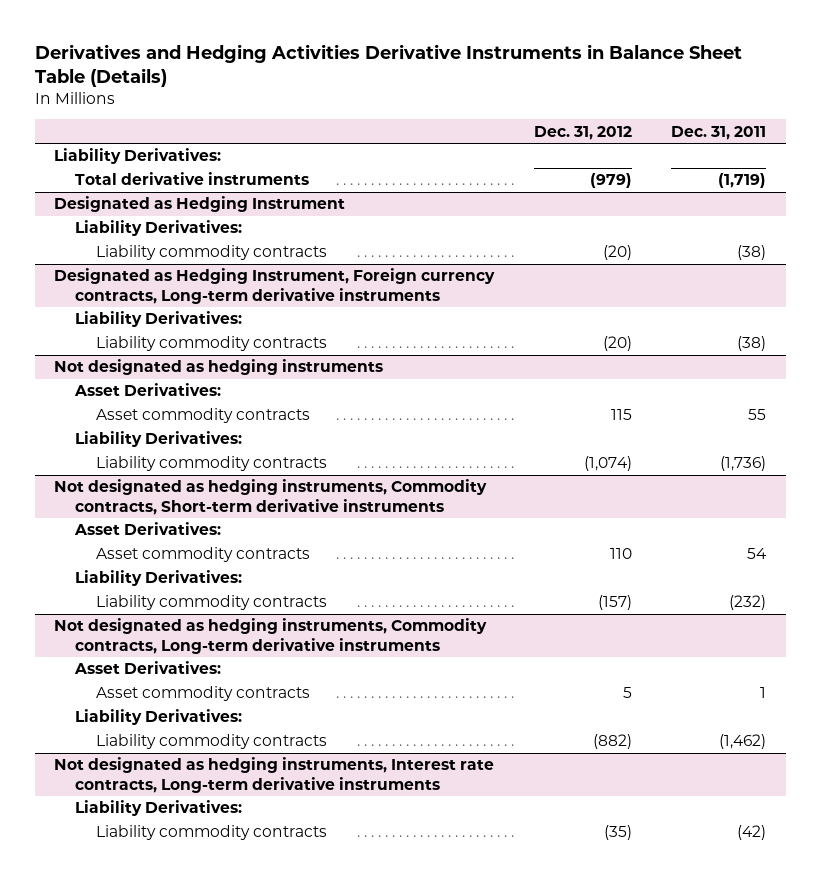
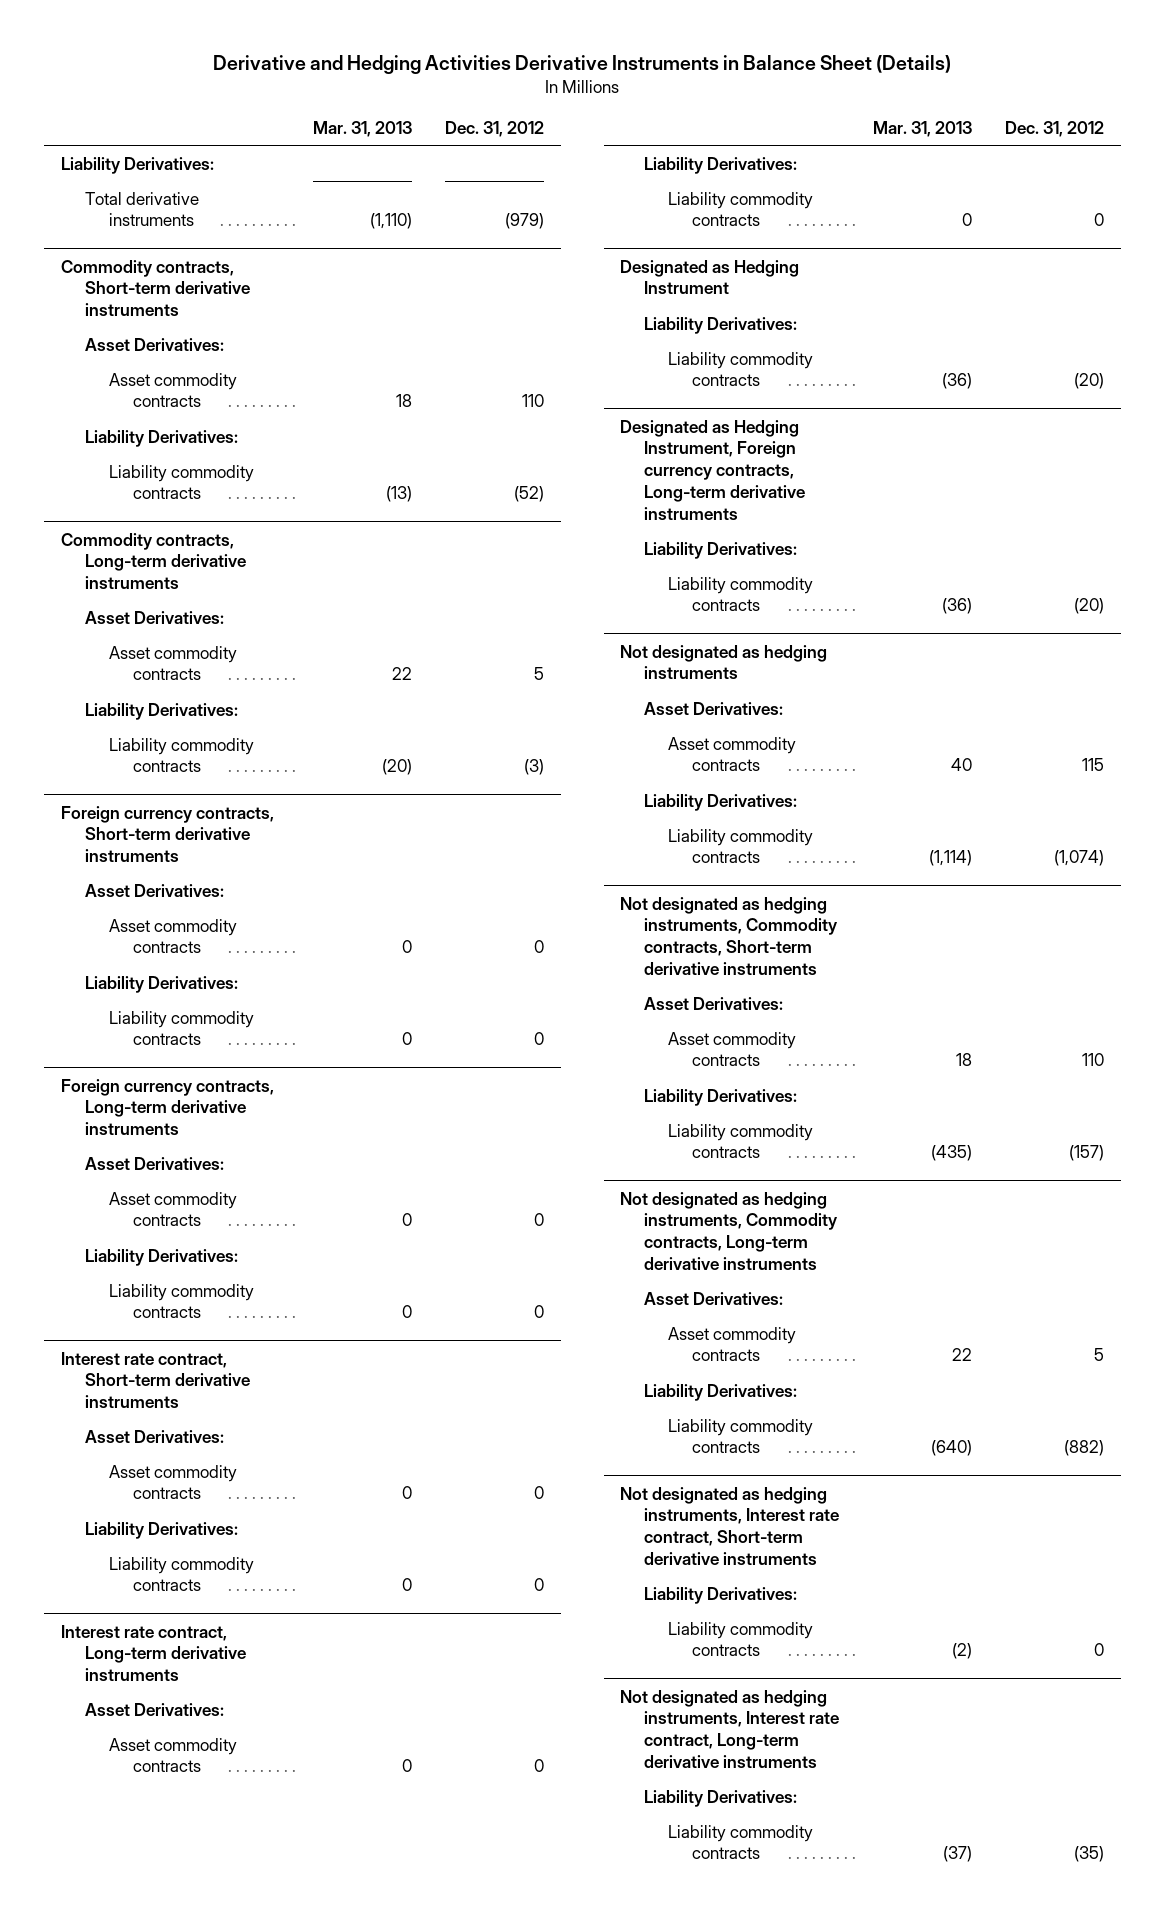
- Derivatives and Hedging Activities Derivative Instruments in Balance Sheet Table (Details)
+ Derivative and Hedging Activities Derivative Instruments in Balance Sheet (Details)
- | Dec. 31, 2012 | Dec. 31, 2011
+ | Mar. 31, 2013 | Dec. 31, 2012
+ Commodity contracts, Short-term derivative instruments
+ Asset Derivatives:
+ Asset commodity contracts | 18 | 110
+ Liability Derivatives:
+ Liability commodity contracts | (13) | (52)
+ Commodity contracts, Long-term derivative instruments
+ Asset Derivatives:
+ Asset commodity contracts | 22 | 5
+ Liability Derivatives:
+ Liability commodity contracts | (20) | (3)
+ Foreign currency contracts, Short-term derivative instruments
+ Asset Derivatives:
+ Asset commodity contracts | 0 | 0
+ Liability Derivatives:
+ Liability commodity contracts | 0 | 0
+ Foreign currency contracts, Long-term derivative instruments
+ Asset Derivatives:
+ Asset commodity contracts | 0 | 0
+ Liability Derivatives:
+ Liability commodity contracts | 0 | 0
+ Interest rate contract, Short-term derivative instruments
+ Asset Derivatives:
+ Asset commodity contracts | 0 | 0
+ Liability Derivatives:
+ Liability commodity contracts | 0 | 0
+ Interest rate contract, Long-term derivative instruments
+ Asset Derivatives:
+ Asset commodity contracts | 0 | 0
+ Liability Derivatives:
+ Liability commodity contracts | 0 | 0
- Not designated as hedging instruments, Interest rate contracts, Long-term derivative instruments
+ Not designated as hedging instruments, Interest rate contract, Short-term derivative instruments
+ Liability commodity contracts | (2) | 0
+ Not designated as hedging instruments, Interest rate contract, Long-term derivative instruments
+ Liability Derivatives:

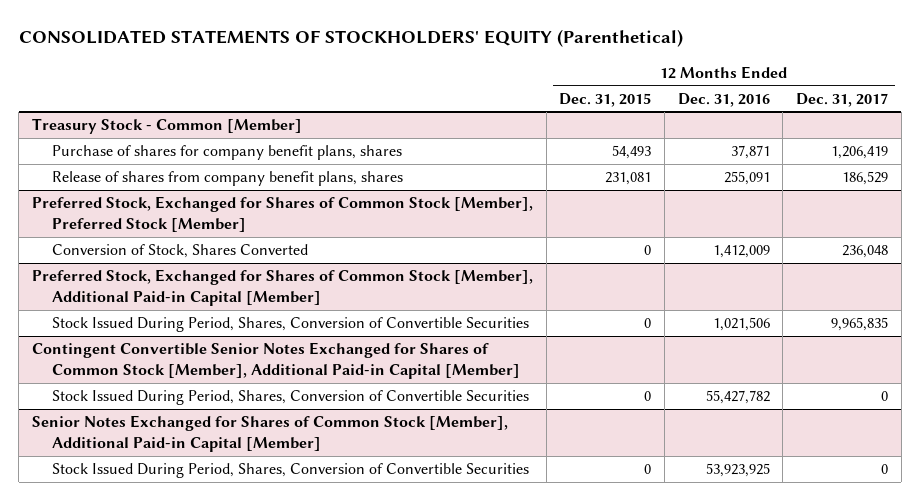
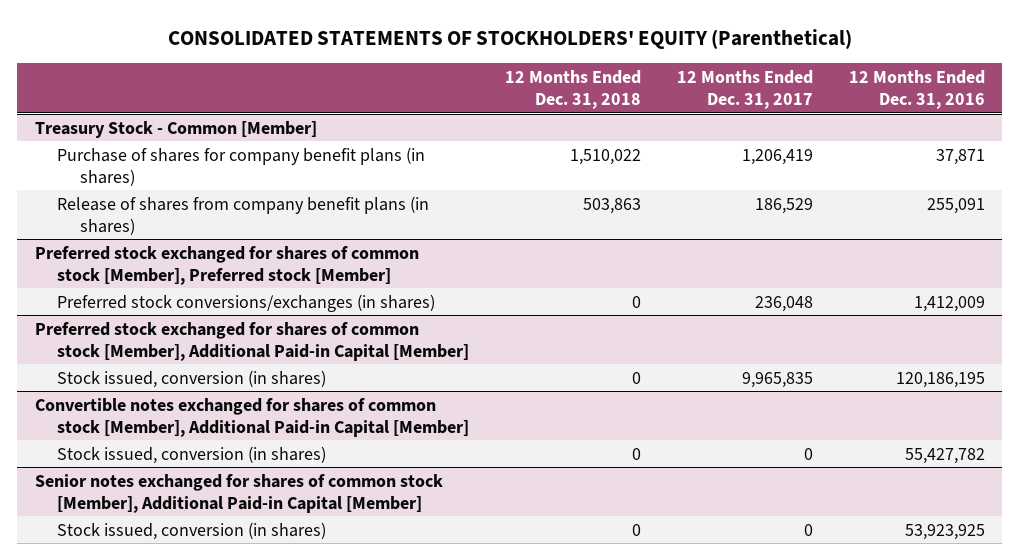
- | 12 Months Ended Dec. 31, 2015 | 12 Months Ended Dec. 31, 2016 | 12 Months Ended Dec. 31, 2017
+ | 12 Months Ended Dec. 31, 2018 | 12 Months Ended Dec. 31, 2017 | 12 Months Ended Dec. 31, 2016
@ Treasury Stock - Common [Member]
- Purchase of shares for company benefit plans, shares | 54,493 | 37,871 | 1,206,419
- Release of shares from company benefit plans, shares | 231,081 | 255,091 | 186,529
- Preferred Stock, Exchanged for Shares of Common Stock [Member], Preferred Stock [Member]
- Conversion of Stock, Shares Converted | 0 | 1,412,009 | 236,048
- Preferred Stock, Exchanged for Shares of Common Stock [Member], Additional Paid-in Capital [Member]
- Stock Issued During Period, Shares, Conversion of Convertible Securities | 0 | 1,021,506 | 9,965,835
- Contingent Convertible Senior Notes Exchanged for Shares of Common Stock [Member], Additional Paid-in Capital [Member]
- Stock Issued During Period, Shares, Conversion of Convertible Securities | 0 | 55,427,782 | 0
- Senior Notes Exchanged for Shares of Common Stock [Member], Additional Paid-in Capital [Member]
- Stock Issued During Period, Shares, Conversion of Convertible Securities | 0 | 53,923,925 | 0
@ Treasury Stock - Common [Member]
+ Purchase of shares for company benefit plans (in shares) | 1,510,022 | 1,206,419 | 37,871
+ Release of shares from company benefit plans (in shares) | 503,863 | 186,529 | 255,091
+ Preferred stock exchanged for shares of common stock [Member], Preferred stock [Member]
+ Preferred stock conversions/exchanges (in shares) | 0 | 236,048 | 1,412,009
+ Preferred stock exchanged for shares of common stock [Member], Additional Paid-in Capital [Member]
+ Stock issued, conversion (in shares) | 0 | 9,965,835 | 120,186,195
+ Convertible notes exchanged for shares of common stock [Member], Additional Paid-in Capital [Member]
+ Stock issued, conversion (in shares) | 0 | 0 | 55,427,782
+ Senior notes exchanged for shares of common stock [Member], Additional Paid-in Capital [Member]
+ Stock issued, conversion (in shares) | 0 | 0 | 53,923,925

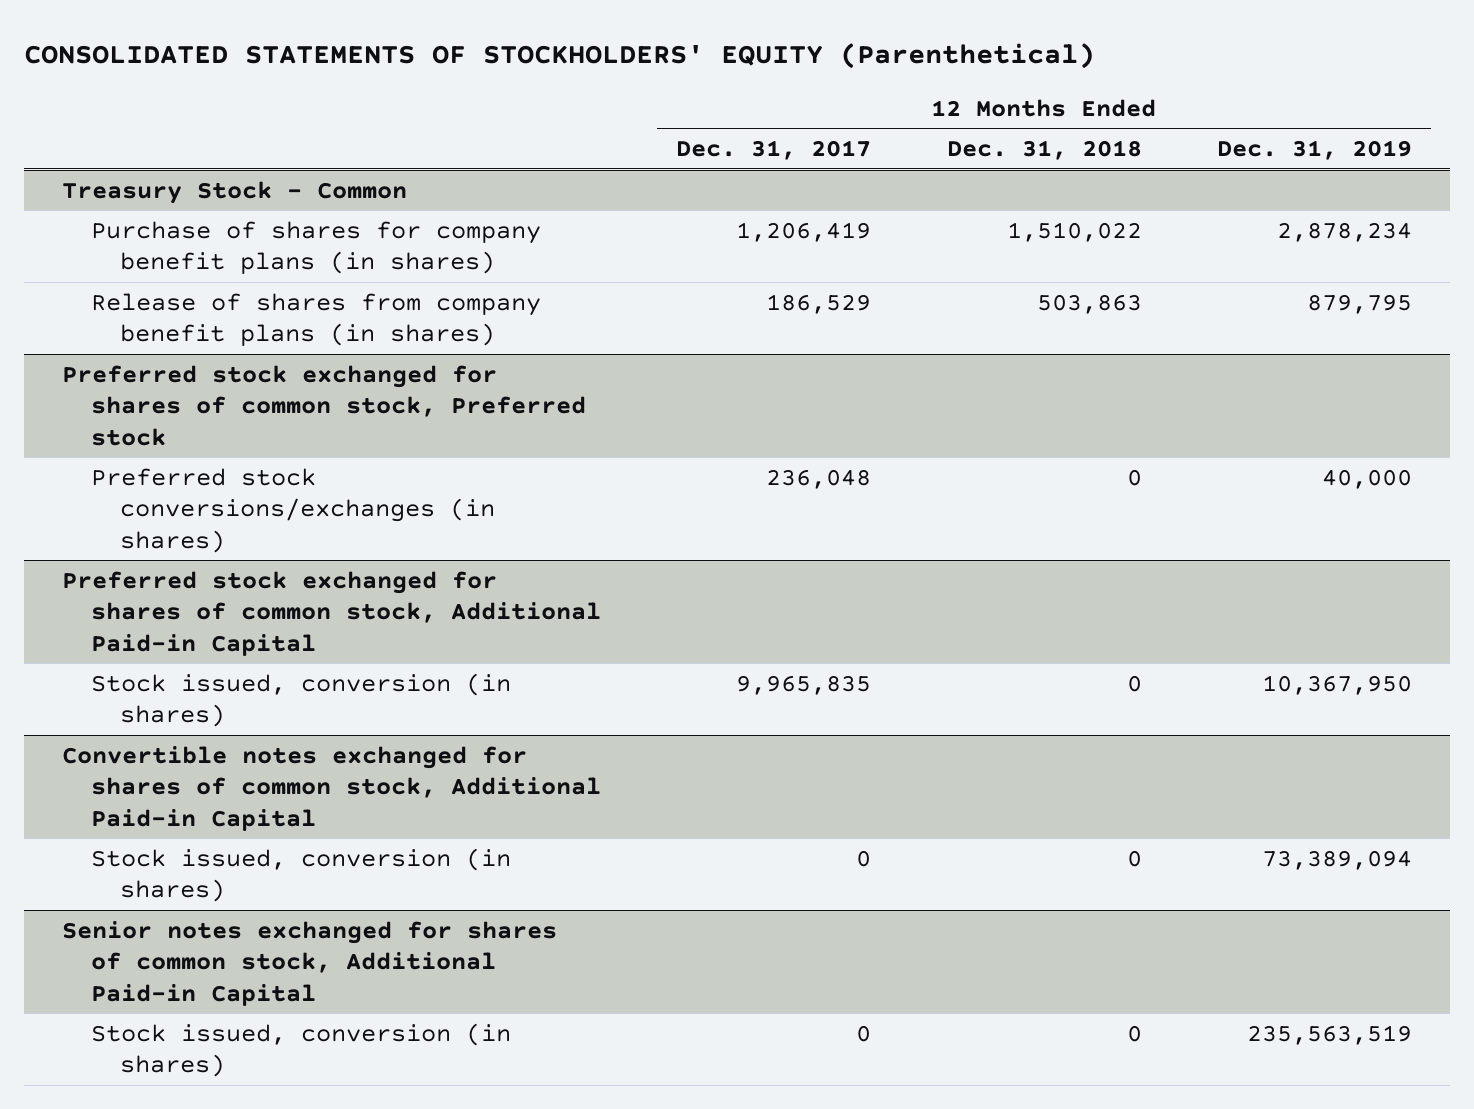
- | 12 Months Ended Dec. 31, 2018 | 12 Months Ended Dec. 31, 2017 | 12 Months Ended Dec. 31, 2016
+ | 12 Months Ended Dec. 31, 2017 | 12 Months Ended Dec. 31, 2018 | 12 Months Ended Dec. 31, 2019
- Treasury Stock - Common [Member]
+ Treasury Stock - Common
- Preferred stock exchanged for shares of common stock [Member], Preferred stock [Member]
+ Preferred stock exchanged for shares of common stock, Preferred stock
- Preferred stock exchanged for shares of common stock [Member], Additional Paid-in Capital [Member]
+ Preferred stock exchanged for shares of common stock, Additional Paid-in Capital
- Convertible notes exchanged for shares of common stock [Member], Additional Paid-in Capital [Member]
+ Convertible notes exchanged for shares of common stock, Additional Paid-in Capital
- Senior notes exchanged for shares of common stock [Member], Additional Paid-in Capital [Member]
+ Senior notes exchanged for shares of common stock, Additional Paid-in Capital

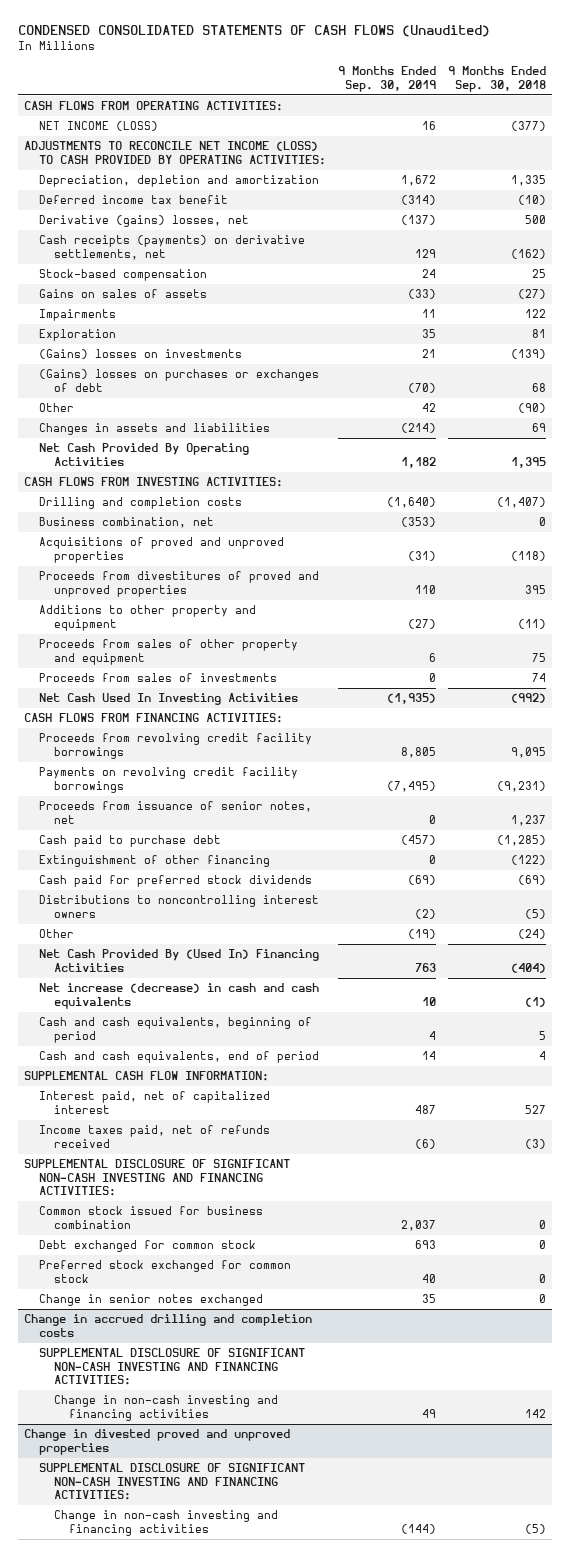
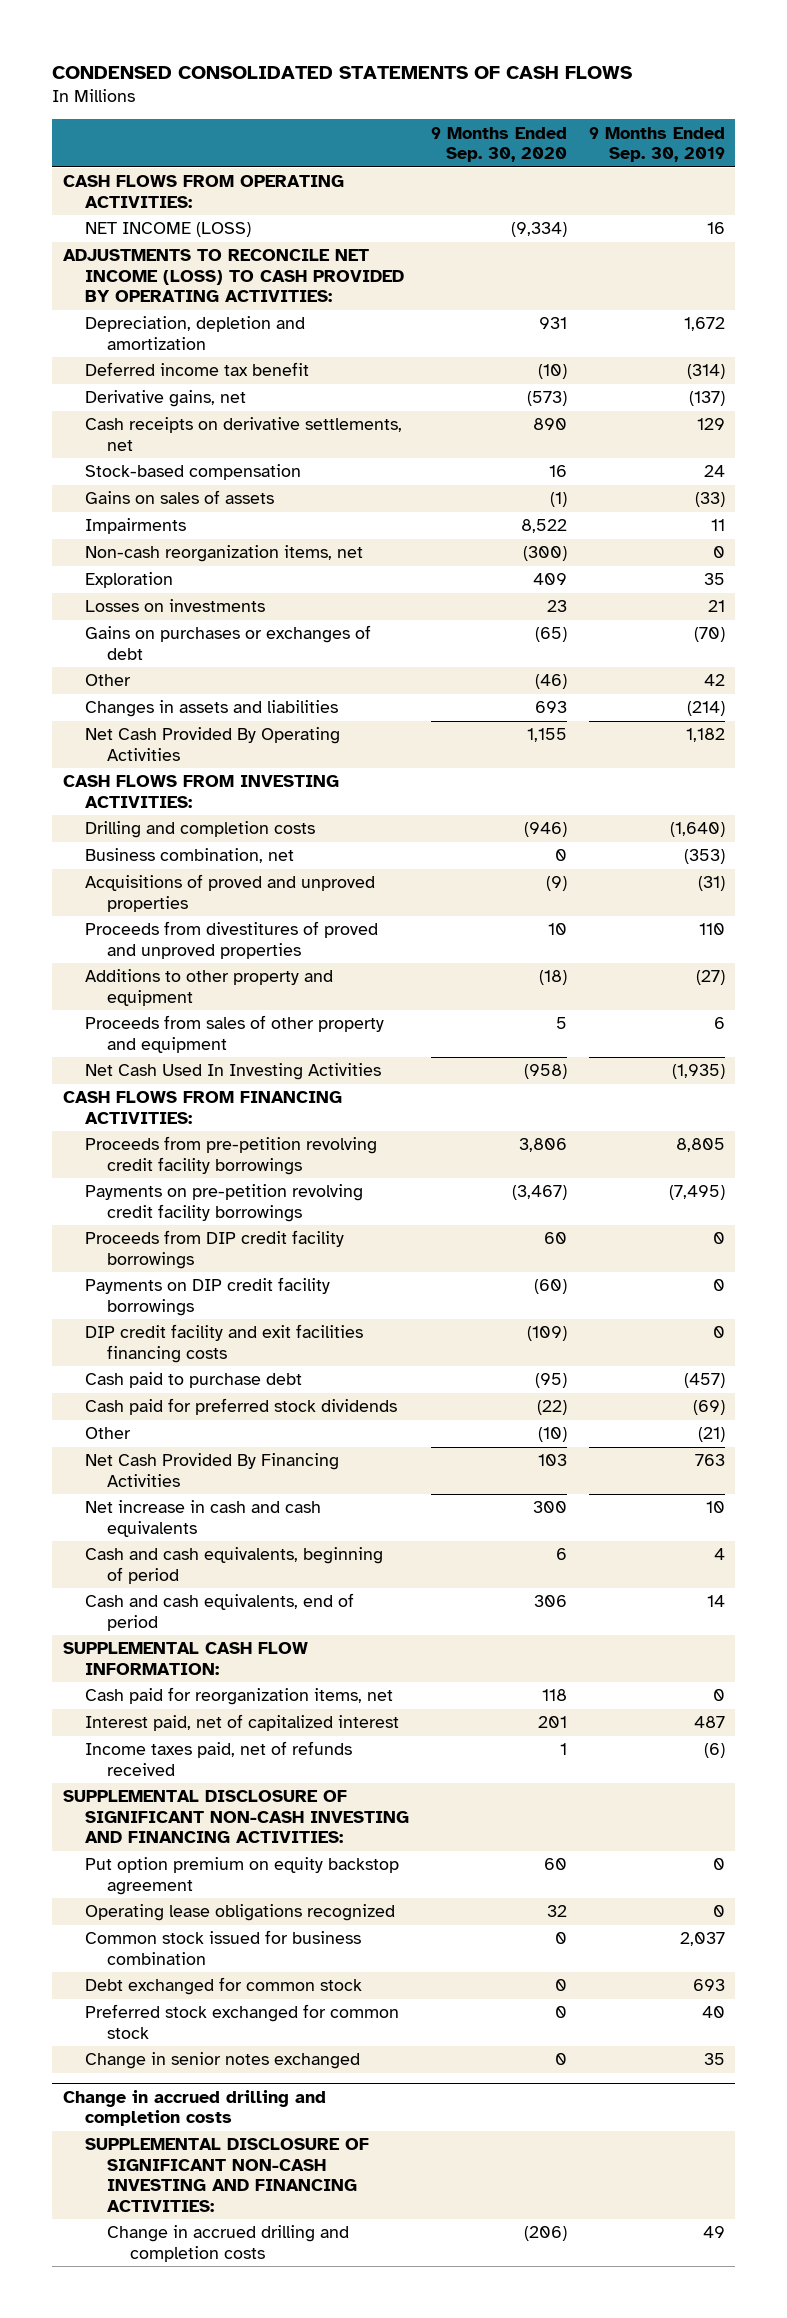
- CONDENSED CONSOLIDATED STATEMENTS OF CASH FLOWS (Unaudited)
+ CONDENSED CONSOLIDATED STATEMENTS OF CASH FLOWS
- | 9 Months Ended Sep. 30, 2019 | 9 Months Ended Sep. 30, 2018
+ | 9 Months Ended Sep. 30, 2020 | 9 Months Ended Sep. 30, 2019
- Derivative (gains) losses, net | (137) | 500
- Cash receipts (payments) on derivative settlements, net | 129 | (162)
+ Derivative gains, net | (573) | (137)
+ Cash receipts on derivative settlements, net | 890 | 129
+ Non-cash reorganization items, net | (300) | 0
- (Gains) losses on investments | 21 | (139)
- (Gains) losses on purchases or exchanges of debt | (70) | 68
+ Losses on investments | 23 | 21
+ Gains on purchases or exchanges of debt | (65) | (70)
- Proceeds from sales of investments | 0 | 74
- Proceeds from revolving credit facility borrowings | 8,805 | 9,095
- Payments on revolving credit facility borrowings | (7,495) | (9,231)
- Proceeds from issuance of senior notes, net | 0 | 1,237
+ Proceeds from pre-petition revolving credit facility borrowings | 3,806 | 8,805
+ Payments on pre-petition revolving credit facility borrowings | (3,467) | (7,495)
+ Proceeds from DIP credit facility borrowings | 60 | 0
+ Payments on DIP credit facility borrowings | (60) | 0
+ DIP credit facility and exit facilities financing costs | (109) | 0
- Extinguishment of other financing | 0 | (122)
- Distributions to noncontrolling interest owners | (2) | (5)
- Other | (19) | (24)
- Net Cash Provided By (Used In) Financing Activities | 763 | (404)
- Net increase (decrease) in cash and cash equivalents | 10 | (1)
+ Other | (10) | (21)
+ Net Cash Provided By Financing Activities | 103 | 763
+ Net increase in cash and cash equivalents | 300 | 10
+ Cash paid for reorganization items, net | 118 | 0
+ Put option premium on equity backstop agreement | 60 | 0
+ Operating lease obligations recognized | 32 | 0
@ Change in accrued drilling and completion costs
- Change in non-cash investing and financing activities | 49 | 142
- Change in divested proved and unproved properties
- SUPPLEMENTAL DISCLOSURE OF SIGNIFICANT NON-CASH INVESTING AND FINANCING ACTIVITIES:
- Change in non-cash investing and financing activities | (144) | (5)
@ Change in accrued drilling and completion costs
+ Change in accrued drilling and completion costs | (206) | 49

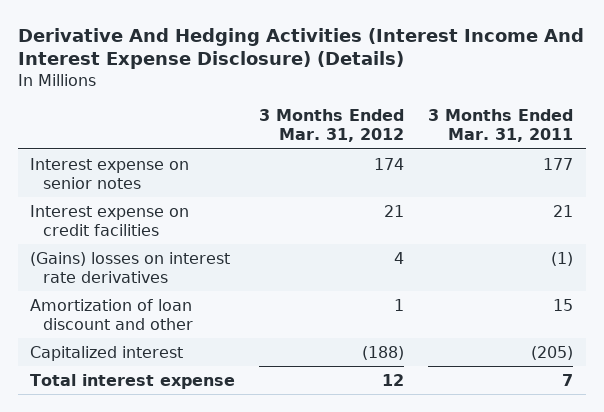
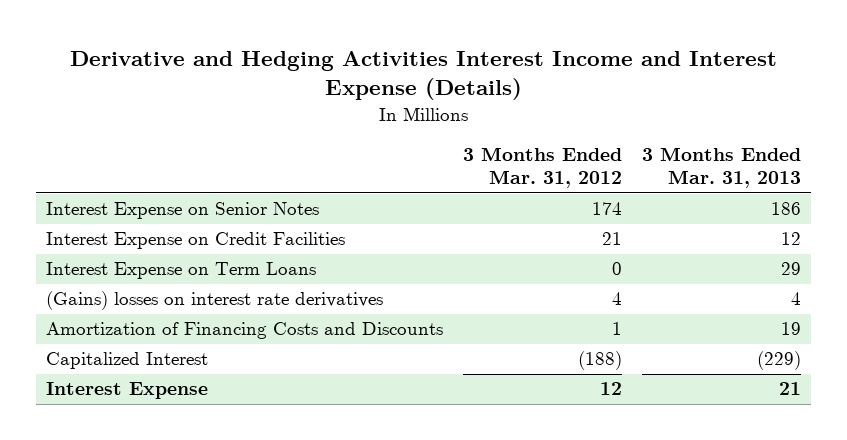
- Derivative And Hedging Activities (Interest Income And Interest Expense Disclosure) (Details)
+ Derivative and Hedging Activities Interest Income and Interest Expense (Details)
- | 3 Months Ended Mar. 31, 2012 | 3 Months Ended Mar. 31, 2011
+ | 3 Months Ended Mar. 31, 2012 | 3 Months Ended Mar. 31, 2013
- Interest expense on senior notes | 174 | 177
- Interest expense on credit facilities | 21 | 21
+ Interest Expense on Senior Notes | 174 | 186
+ Interest Expense on Credit Facilities | 21 | 12
+ Interest Expense on Term Loans | 0 | 29
- Amortization of loan discount and other | 1 | 15
- Capitalized interest | (188) | (205)
- Total interest expense | 12 | 7
+ Amortization of Financing Costs and Discounts | 1 | 19
+ Capitalized Interest | (188) | (229)
+ Interest Expense | 12 | 21

